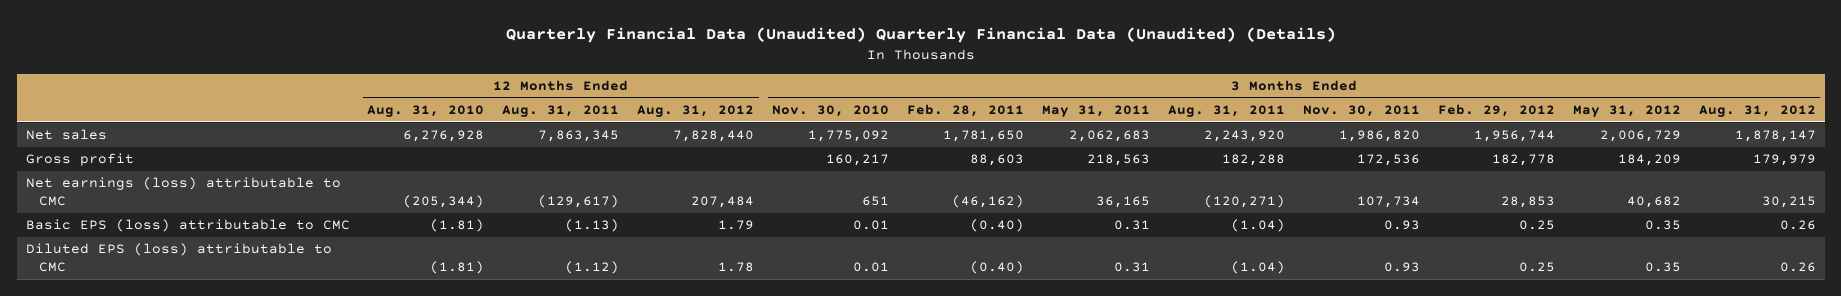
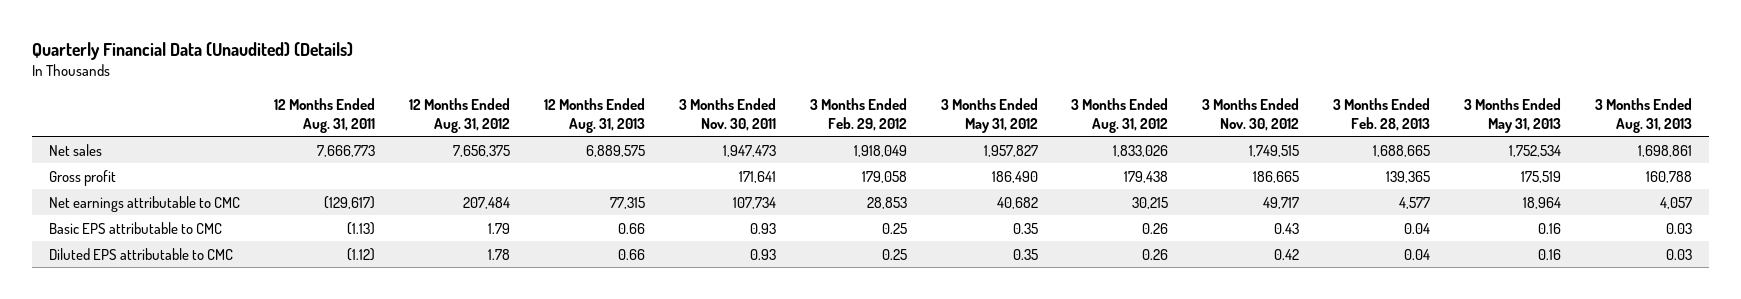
- Quarterly Financial Data (Unaudited) Quarterly Financial Data (Unaudited) (Details)
+ Quarterly Financial Data (Unaudited) (Details)
- | 12 Months Ended Aug. 31, 2010 | 12 Months Ended Aug. 31, 2011 | 12 Months Ended Aug. 31, 2012 | 3 Months Ended Nov. 30, 2010 | 3 Months Ended Feb. 28, 2011 | 3 Months Ended May 31, 2011 | 3 Months Ended Aug. 31, 2011 | 3 Months Ended Nov. 30, 2011 | 3 Months Ended Feb. 29, 2012 | 3 Months Ended May 31, 2012 | 3 Months Ended Aug. 31, 2012
+ | 12 Months Ended Aug. 31, 2011 | 12 Months Ended Aug. 31, 2012 | 12 Months Ended Aug. 31, 2013 | 3 Months Ended Nov. 30, 2011 | 3 Months Ended Feb. 29, 2012 | 3 Months Ended May 31, 2012 | 3 Months Ended Aug. 31, 2012 | 3 Months Ended Nov. 30, 2012 | 3 Months Ended Feb. 28, 2013 | 3 Months Ended May 31, 2013 | 3 Months Ended Aug. 31, 2013
- Net sales | 6,276,928 | 7,863,345 | 7,828,440 | 1,775,092 | 1,781,650 | 2,062,683 | 2,243,920 | 1,986,820 | 1,956,744 | 2,006,729 | 1,878,147
- Gross profit | | | | 160,217 | 88,603 | 218,563 | 182,288 | 172,536 | 182,778 | 184,209 | 179,979
- Net earnings (loss) attributable to CMC | (205,344) | (129,617) | 207,484 | 651 | (46,162) | 36,165 | (120,271) | 107,734 | 28,853 | 40,682 | 30,215
- Basic EPS (loss) attributable to CMC | (1.81) | (1.13) | 1.79 | 0.01 | (0.40) | 0.31 | (1.04) | 0.93 | 0.25 | 0.35 | 0.26
- Diluted EPS (loss) attributable to CMC | (1.81) | (1.12) | 1.78 | 0.01 | (0.40) | 0.31 | (1.04) | 0.93 | 0.25 | 0.35 | 0.26
+ Net sales | 7,666,773 | 7,656,375 | 6,889,575 | 1,947,473 | 1,918,049 | 1,957,827 | 1,833,026 | 1,749,515 | 1,688,665 | 1,752,534 | 1,698,861
+ Gross profit | | | | 171,641 | 179,058 | 186,490 | 179,438 | 186,665 | 139,365 | 175,519 | 160,788
+ Net earnings attributable to CMC | (129,617) | 207,484 | 77,315 | 107,734 | 28,853 | 40,682 | 30,215 | 49,717 | 4,577 | 18,964 | 4,057
+ Basic EPS attributable to CMC | (1.13) | 1.79 | 0.66 | 0.93 | 0.25 | 0.35 | 0.26 | 0.43 | 0.04 | 0.16 | 0.03
+ Diluted EPS attributable to CMC | (1.12) | 1.78 | 0.66 | 0.93 | 0.25 | 0.35 | 0.26 | 0.42 | 0.04 | 0.16 | 0.03

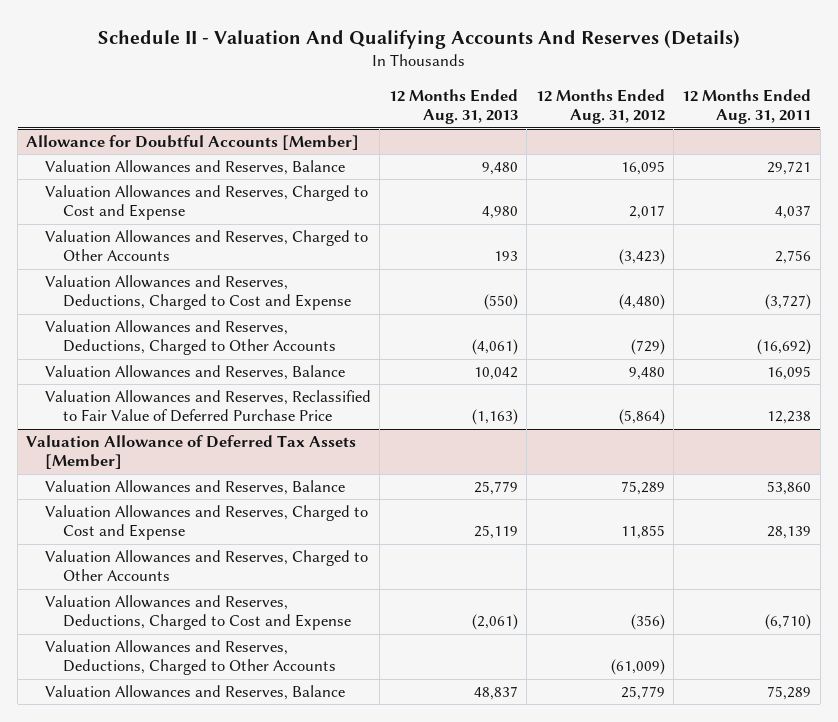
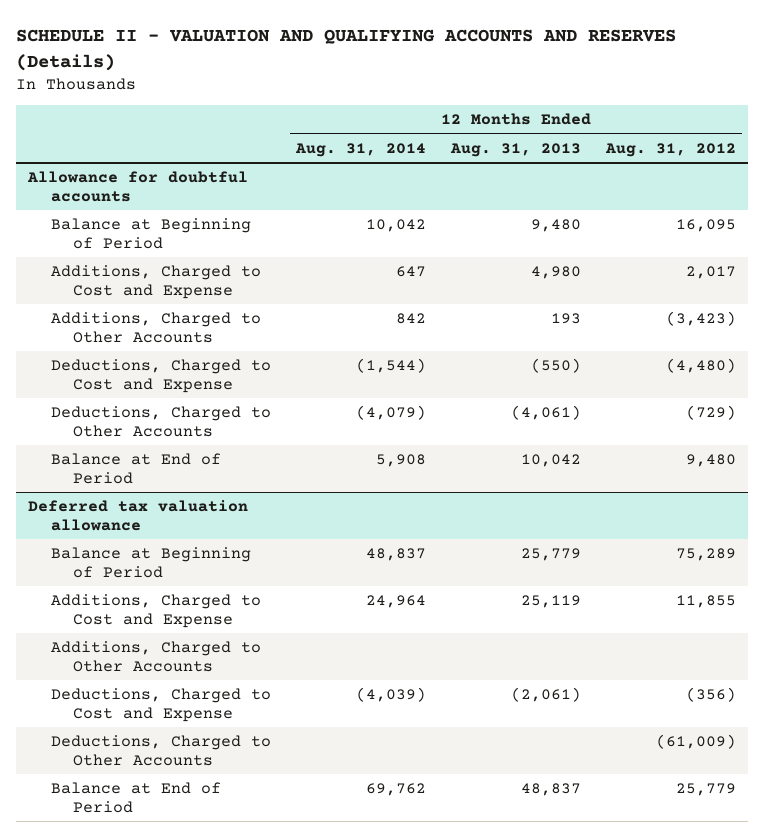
- Schedule II - Valuation And Qualifying Accounts And Reserves (Details)
+ SCHEDULE II - VALUATION AND QUALIFYING ACCOUNTS AND RESERVES (Details)
- | 12 Months Ended Aug. 31, 2013 | 12 Months Ended Aug. 31, 2012 | 12 Months Ended Aug. 31, 2011
+ | 12 Months Ended Aug. 31, 2014 | 12 Months Ended Aug. 31, 2013 | 12 Months Ended Aug. 31, 2012
- Allowance for Doubtful Accounts [Member]
- Valuation Allowances and Reserves, Balance | 9,480 | 16,095 | 29,721
- Valuation Allowances and Reserves, Charged to Cost and Expense | 4,980 | 2,017 | 4,037
- Valuation Allowances and Reserves, Charged to Other Accounts | 193 | (3,423) | 2,756
- Valuation Allowances and Reserves, Deductions, Charged to Cost and Expense | (550) | (4,480) | (3,727)
- Valuation Allowances and Reserves, Deductions, Charged to Other Accounts | (4,061) | (729) | (16,692)
- Valuation Allowances and Reserves, Balance | 10,042 | 9,480 | 16,095
- Valuation Allowances and Reserves, Reclassified to Fair Value of Deferred Purchase Price | (1,163) | (5,864) | 12,238
- Valuation Allowance of Deferred Tax Assets [Member]
- Valuation Allowances and Reserves, Balance | 25,779 | 75,289 | 53,860
- Valuation Allowances and Reserves, Charged to Cost and Expense | 25,119 | 11,855 | 28,139
- Valuation Allowances and Reserves, Charged to Other Accounts
- Valuation Allowances and Reserves, Deductions, Charged to Cost and Expense | (2,061) | (356) | (6,710)
- Valuation Allowances and Reserves, Deductions, Charged to Other Accounts | | (61,009) |
- Valuation Allowances and Reserves, Balance | 48,837 | 25,779 | 75,289
+ Allowance for doubtful accounts
+ Balance at Beginning of Period | 10,042 | 9,480 | 16,095
+ Additions, Charged to Cost and Expense | 647 | 4,980 | 2,017
+ Additions, Charged to Other Accounts | 842 | 193 | (3,423)
+ Deductions, Charged to Cost and Expense | (1,544) | (550) | (4,480)
+ Deductions, Charged to Other Accounts | (4,079) | (4,061) | (729)
+ Balance at End of Period | 5,908 | 10,042 | 9,480
+ Deferred tax valuation allowance
+ Balance at Beginning of Period | 48,837 | 25,779 | 75,289
+ Additions, Charged to Cost and Expense | 24,964 | 25,119 | 11,855
+ Additions, Charged to Other Accounts
+ Deductions, Charged to Cost and Expense | (4,039) | (2,061) | (356)
+ Deductions, Charged to Other Accounts | | | (61,009)
+ Balance at End of Period | 69,762 | 48,837 | 25,779

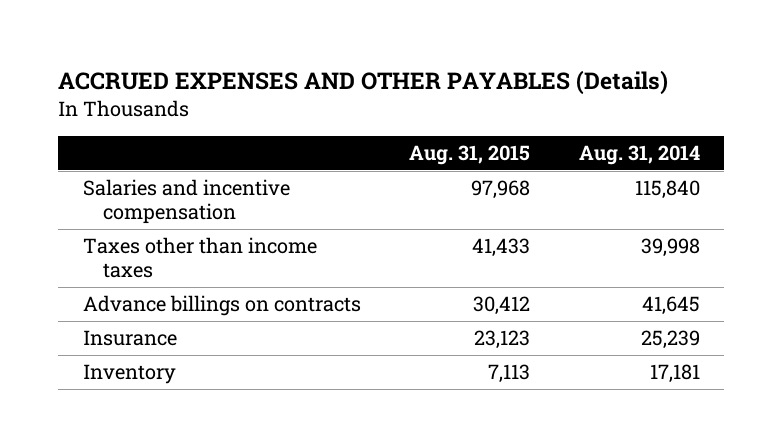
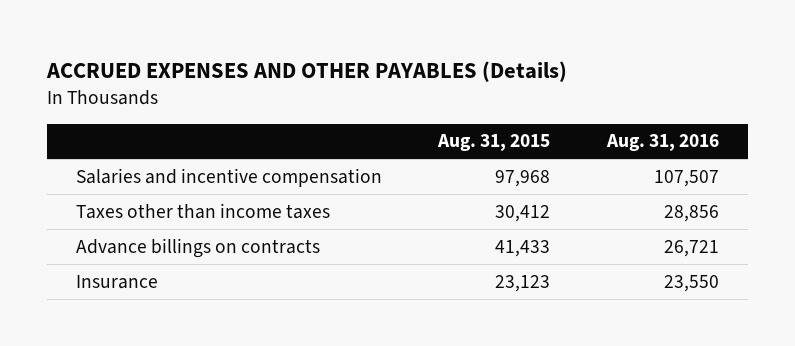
- | Aug. 31, 2015 | Aug. 31, 2014
+ | Aug. 31, 2015 | Aug. 31, 2016
- Taxes other than income taxes | 41,433 | 39,998
- Advance billings on contracts | 30,412 | 41,645
+ Taxes other than income taxes | 30,412 | 28,856
+ Advance billings on contracts | 41,433 | 26,721
- Inventory | 7,113 | 17,181

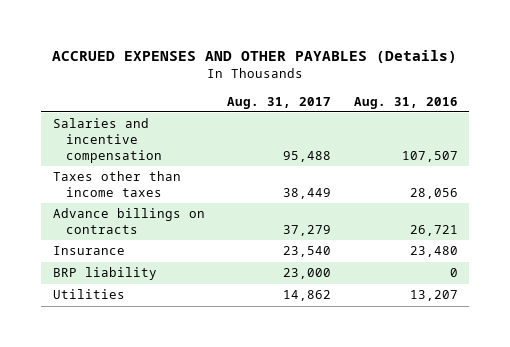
- | Aug. 31, 2015 | Aug. 31, 2016
+ | Aug. 31, 2017 | Aug. 31, 2016
- Taxes other than income taxes | 30,412 | 28,856
+ Taxes other than income taxes | 38,449 | 28,056
- Insurance | 23,123 | 23,550
+ Insurance | 23,540 | 23,480
+ BRP liability | 23,000 | 0
+ Utilities | 14,862 | 13,207

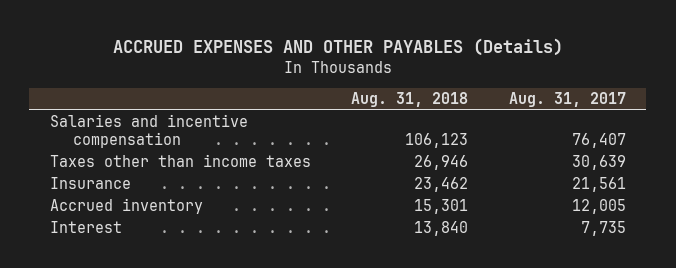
- | Aug. 31, 2017 | Aug. 31, 2016
+ | Aug. 31, 2018 | Aug. 31, 2017
- Salaries and incentive compensation | 95,488 | 107,507
- Taxes other than income taxes | 38,449 | 28,056
- Advance billings on contracts | 37,279 | 26,721
- Insurance | 23,540 | 23,480
- BRP liability | 23,000 | 0
- Utilities | 14,862 | 13,207
+ Salaries and incentive compensation | 106,123 | 76,407
+ Taxes other than income taxes | 26,946 | 30,639
+ Insurance | 23,462 | 21,561
+ Accrued inventory | 15,301 | 12,005
+ Interest | 13,840 | 7,735

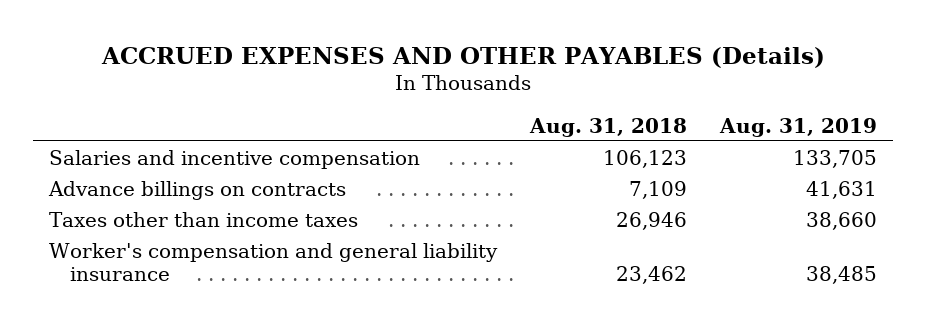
- | Aug. 31, 2018 | Aug. 31, 2017
+ | Aug. 31, 2018 | Aug. 31, 2019
+ Advance billings on contracts | 7,109 | 41,631
- Insurance | 23,462 | 21,561
- Accrued inventory | 15,301 | 12,005
- Interest | 13,840 | 7,735
+ Worker's compensation and general liability insurance | 23,462 | 38,485

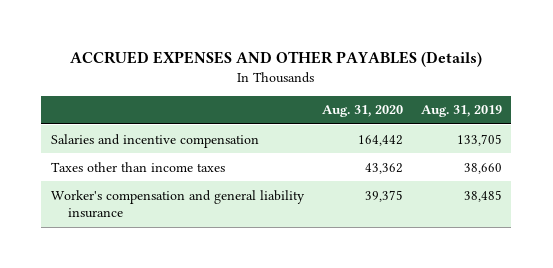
- | Aug. 31, 2018 | Aug. 31, 2019
+ | Aug. 31, 2020 | Aug. 31, 2019
- Advance billings on contracts | 7,109 | 41,631

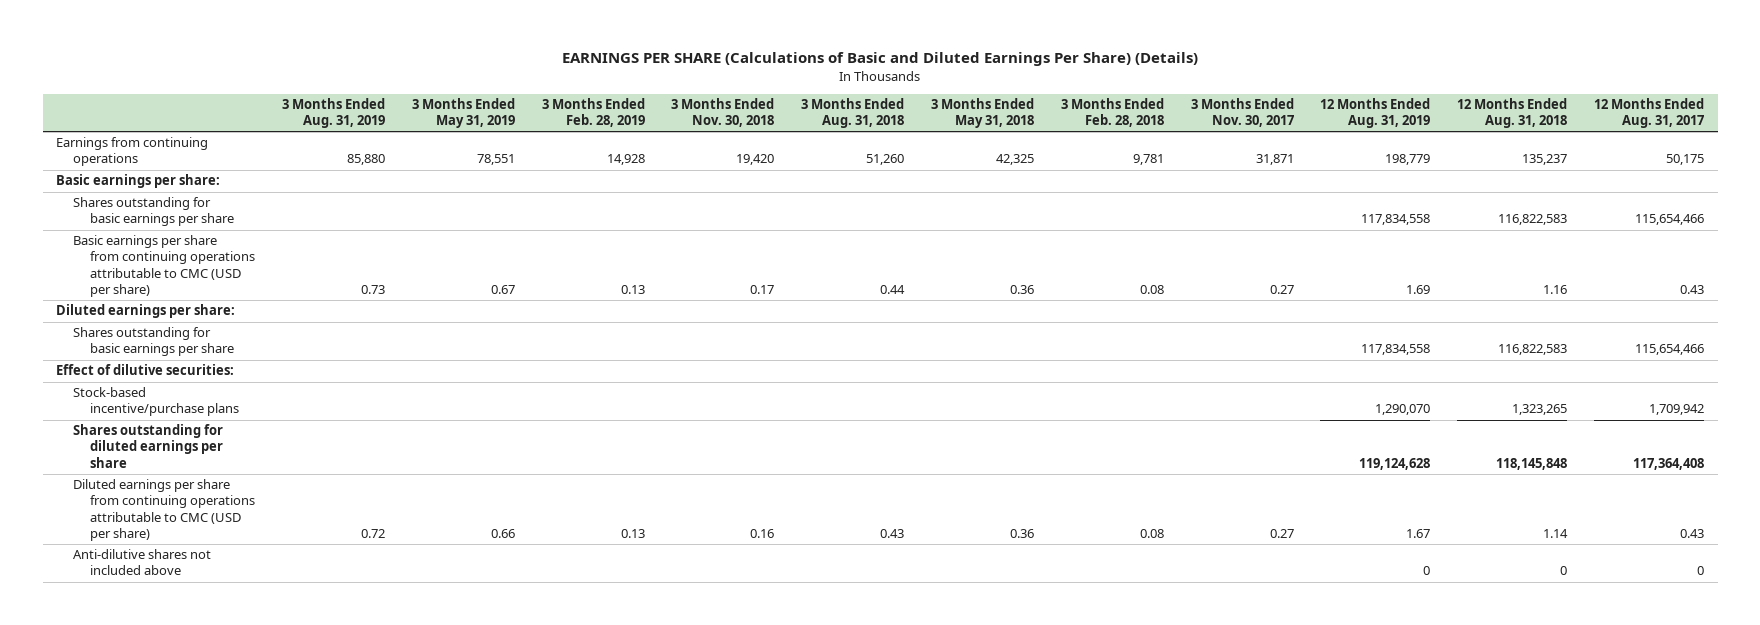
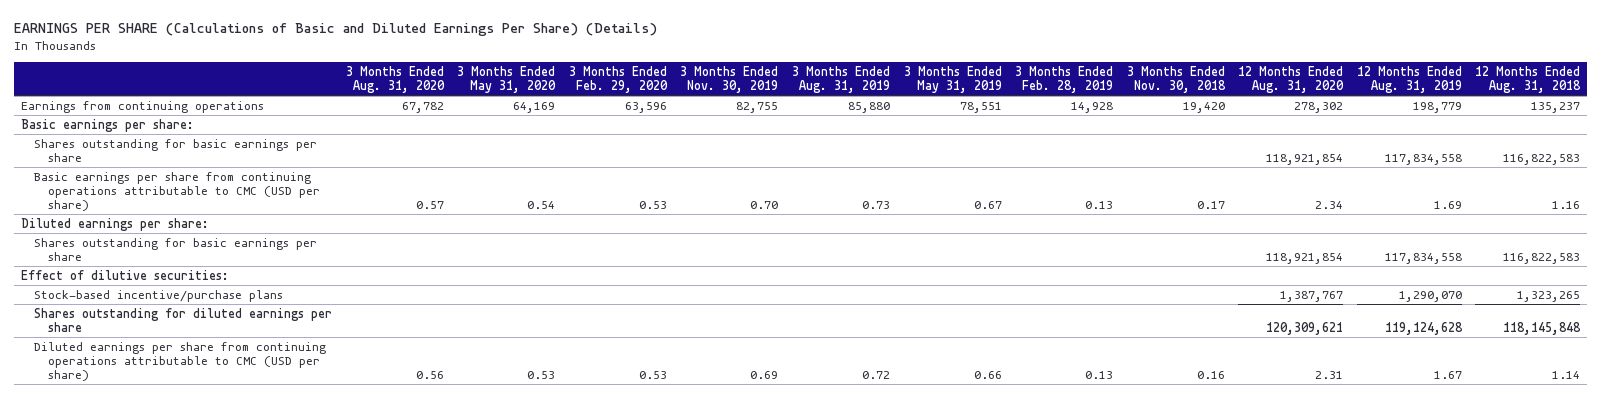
- | 3 Months Ended Aug. 31, 2019 | 3 Months Ended May 31, 2019 | 3 Months Ended Feb. 28, 2019 | 3 Months Ended Nov. 30, 2018 | 3 Months Ended Aug. 31, 2018 | 3 Months Ended May 31, 2018 | 3 Months Ended Feb. 28, 2018 | 3 Months Ended Nov. 30, 2017 | 12 Months Ended Aug. 31, 2019 | 12 Months Ended Aug. 31, 2018 | 12 Months Ended Aug. 31, 2017
+ | 3 Months Ended Aug. 31, 2020 | 3 Months Ended May 31, 2020 | 3 Months Ended Feb. 29, 2020 | 3 Months Ended Nov. 30, 2019 | 3 Months Ended Aug. 31, 2019 | 3 Months Ended May 31, 2019 | 3 Months Ended Feb. 28, 2019 | 3 Months Ended Nov. 30, 2018 | 12 Months Ended Aug. 31, 2020 | 12 Months Ended Aug. 31, 2019 | 12 Months Ended Aug. 31, 2018
- Anti-dilutive shares not included above | | | | | | | | | 0 | 0 | 0

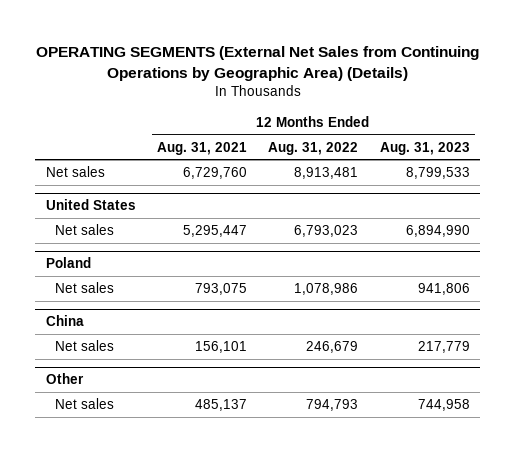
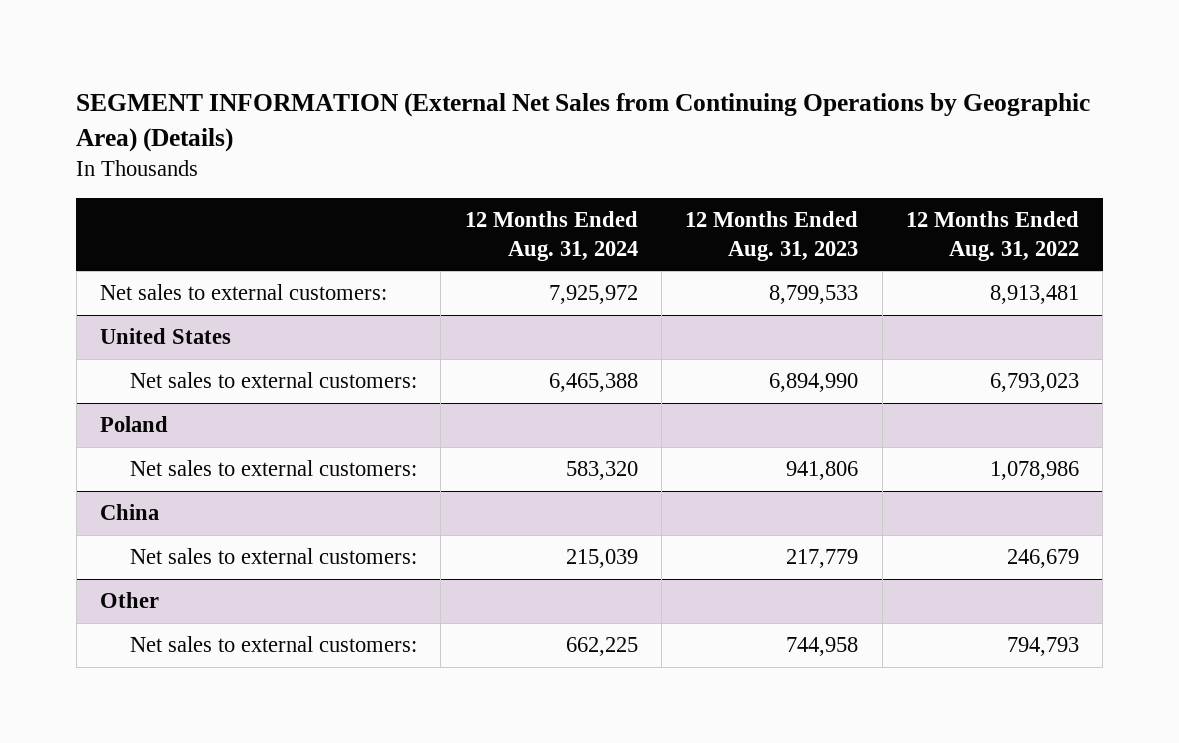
- OPERATING SEGMENTS (External Net Sales from Continuing Operations by Geographic Area) (Details)
+ SEGMENT INFORMATION (External Net Sales from Continuing Operations by Geographic Area) (Details)
- | 12 Months Ended Aug. 31, 2021 | 12 Months Ended Aug. 31, 2022 | 12 Months Ended Aug. 31, 2023
+ | 12 Months Ended Aug. 31, 2024 | 12 Months Ended Aug. 31, 2023 | 12 Months Ended Aug. 31, 2022
- Net sales | 6,729,760 | 8,913,481 | 8,799,533
+ Net sales to external customers: | 7,925,972 | 8,799,533 | 8,913,481
@ United States
- Net sales | 5,295,447 | 6,793,023 | 6,894,990
+ Net sales to external customers: | 6,465,388 | 6,894,990 | 6,793,023
@ Poland
- Net sales | 793,075 | 1,078,986 | 941,806
+ Net sales to external customers: | 583,320 | 941,806 | 1,078,986
@ China
- Net sales | 156,101 | 246,679 | 217,779
+ Net sales to external customers: | 215,039 | 217,779 | 246,679
@ Other
- Net sales | 485,137 | 794,793 | 744,958
+ Net sales to external customers: | 662,225 | 744,958 | 794,793

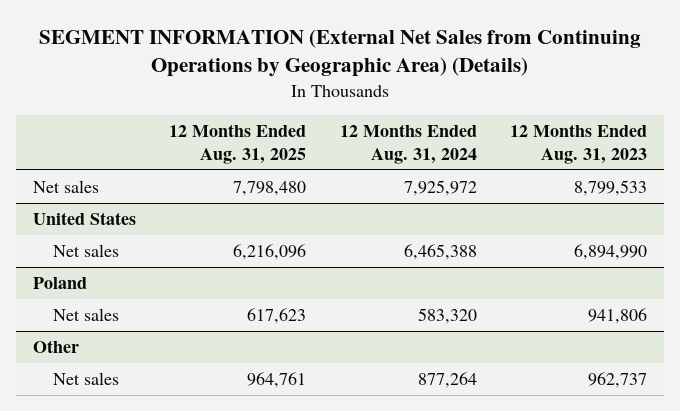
- | 12 Months Ended Aug. 31, 2024 | 12 Months Ended Aug. 31, 2023 | 12 Months Ended Aug. 31, 2022
+ | 12 Months Ended Aug. 31, 2025 | 12 Months Ended Aug. 31, 2024 | 12 Months Ended Aug. 31, 2023
- Net sales to external customers: | 7,925,972 | 8,799,533 | 8,913,481
+ Net sales | 7,798,480 | 7,925,972 | 8,799,533
@ United States
- Net sales to external customers: | 6,465,388 | 6,894,990 | 6,793,023
+ Net sales | 6,216,096 | 6,465,388 | 6,894,990
@ Poland
- Net sales to external customers: | 583,320 | 941,806 | 1,078,986
- China
- Net sales to external customers: | 215,039 | 217,779 | 246,679
@ Poland
+ Net sales | 617,623 | 583,320 | 941,806
@ Other
- Net sales to external customers: | 662,225 | 744,958 | 794,793
+ Net sales | 964,761 | 877,264 | 962,737

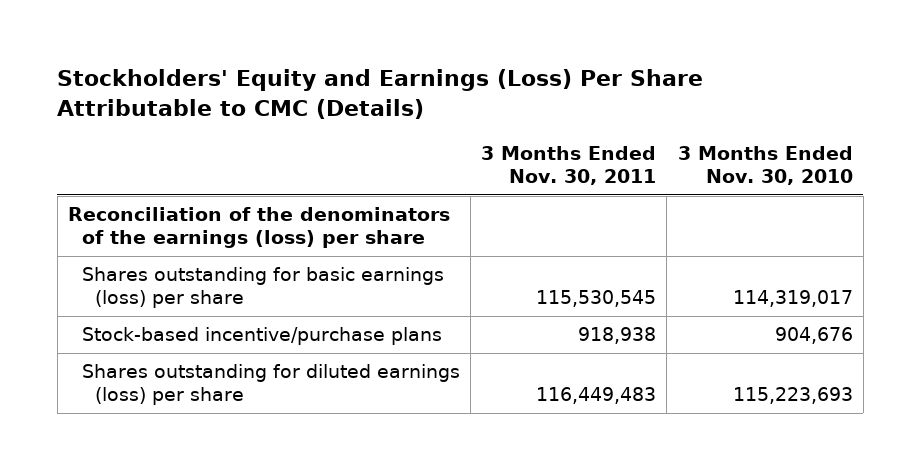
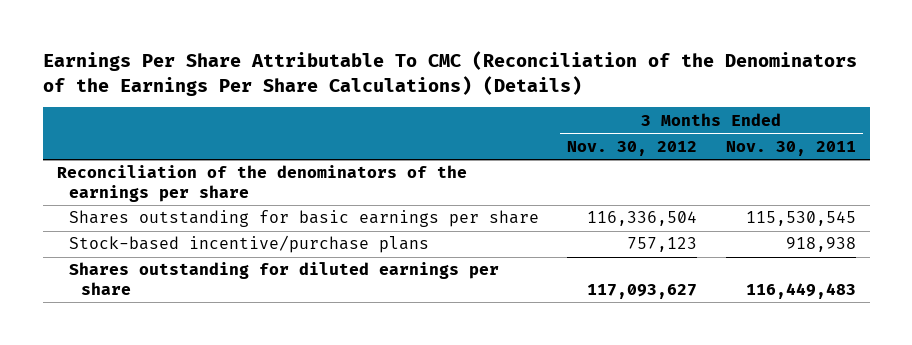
- Stockholders' Equity and Earnings (Loss) Per Share Attributable to CMC (Details)
+ Earnings Per Share Attributable To CMC (Reconciliation of the Denominators of the Earnings Per Share Calculations) (Details)
- | 3 Months Ended Nov. 30, 2011 | 3 Months Ended Nov. 30, 2010
+ | 3 Months Ended Nov. 30, 2012 | 3 Months Ended Nov. 30, 2011
- Reconciliation of the denominators of the earnings (loss) per share
- Shares outstanding for basic earnings (loss) per share | 115,530,545 | 114,319,017
+ Reconciliation of the denominators of the earnings per share
+ Shares outstanding for basic earnings per share | 116,336,504 | 115,530,545
- Shares outstanding for diluted earnings (loss) per share | 116,449,483 | 115,223,693
+ Shares outstanding for diluted earnings per share | 117,093,627 | 116,449,483

